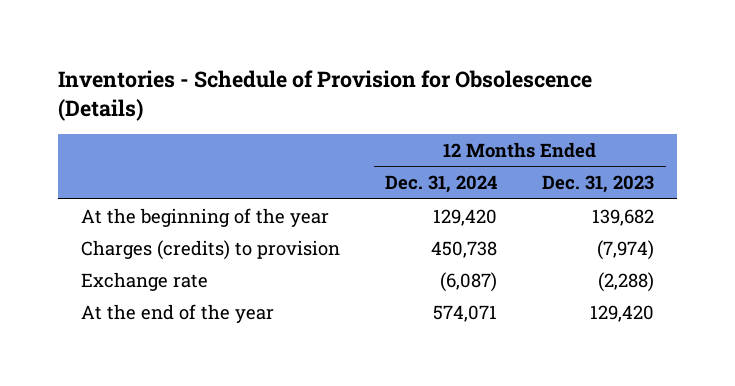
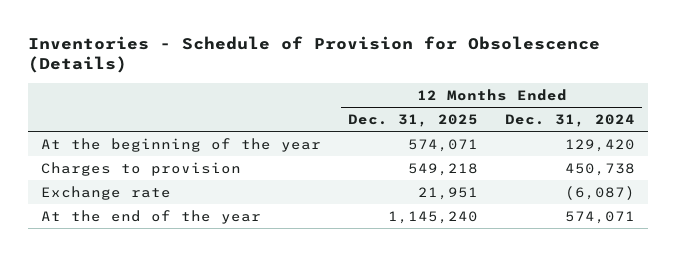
- | 12 Months Ended Dec. 31, 2024 | 12 Months Ended Dec. 31, 2023
+ | 12 Months Ended Dec. 31, 2025 | 12 Months Ended Dec. 31, 2024
- Charges (credits) to provision | 450,738 | (7,974)
+ Charges to provision | 549,218 | 450,738

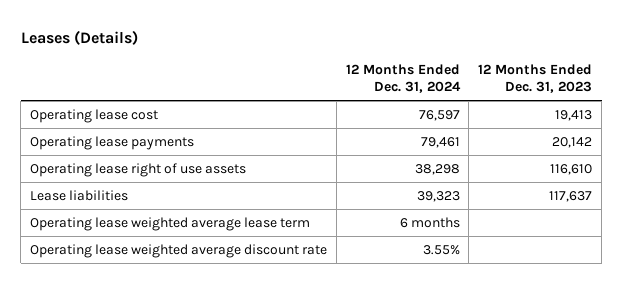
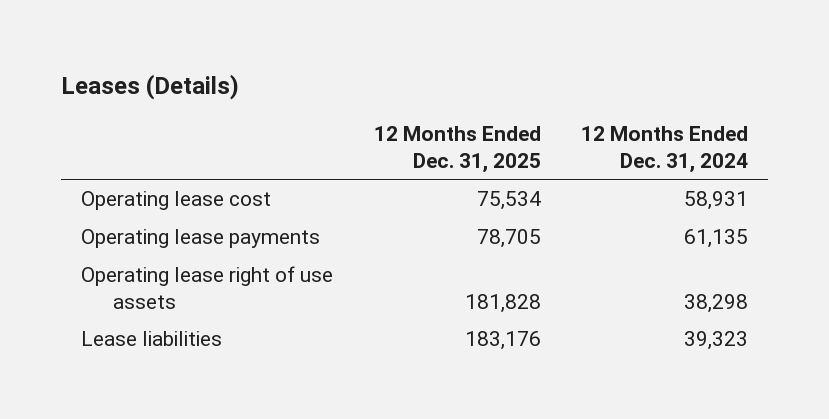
- | 12 Months Ended Dec. 31, 2024 | 12 Months Ended Dec. 31, 2023
+ | 12 Months Ended Dec. 31, 2025 | 12 Months Ended Dec. 31, 2024
- Operating lease cost | 76,597 | 19,413
- Operating lease payments | 79,461 | 20,142
+ Operating lease cost | 75,534 | 58,931
+ Operating lease payments | 78,705 | 61,135
- Operating lease weighted average lease term | 6 months |
- Operating lease weighted average discount rate | 3.55% |

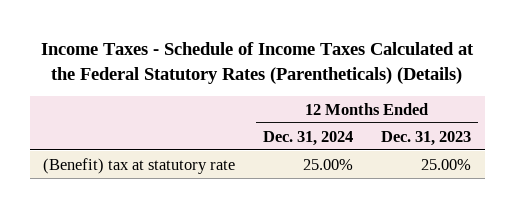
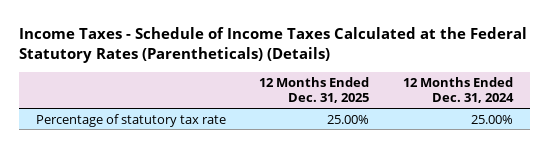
- | 12 Months Ended Dec. 31, 2024 | 12 Months Ended Dec. 31, 2023
+ | 12 Months Ended Dec. 31, 2025 | 12 Months Ended Dec. 31, 2024
- (Benefit) tax at statutory rate | 25.00% | 25.00%
+ Percentage of statutory tax rate | 25.00% | 25.00%

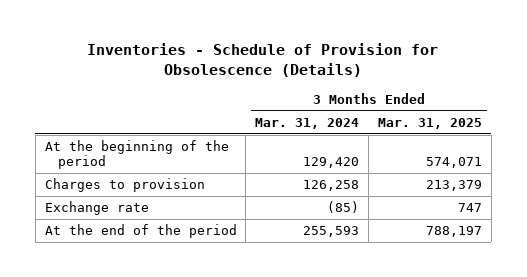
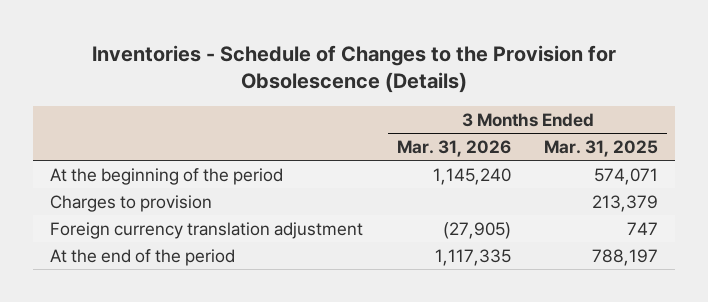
- Inventories - Schedule of Provision for Obsolescence (Details)
+ Inventories - Schedule of Changes to the Provision for Obsolescence (Details)
- | 3 Months Ended Mar. 31, 2024 | 3 Months Ended Mar. 31, 2025
+ | 3 Months Ended Mar. 31, 2026 | 3 Months Ended Mar. 31, 2025
- Exchange rate | (85) | 747
+ Foreign currency translation adjustment | (27,905) | 747

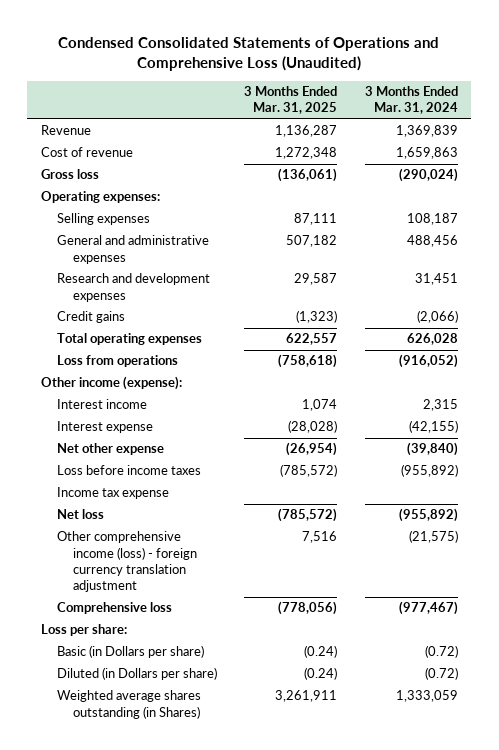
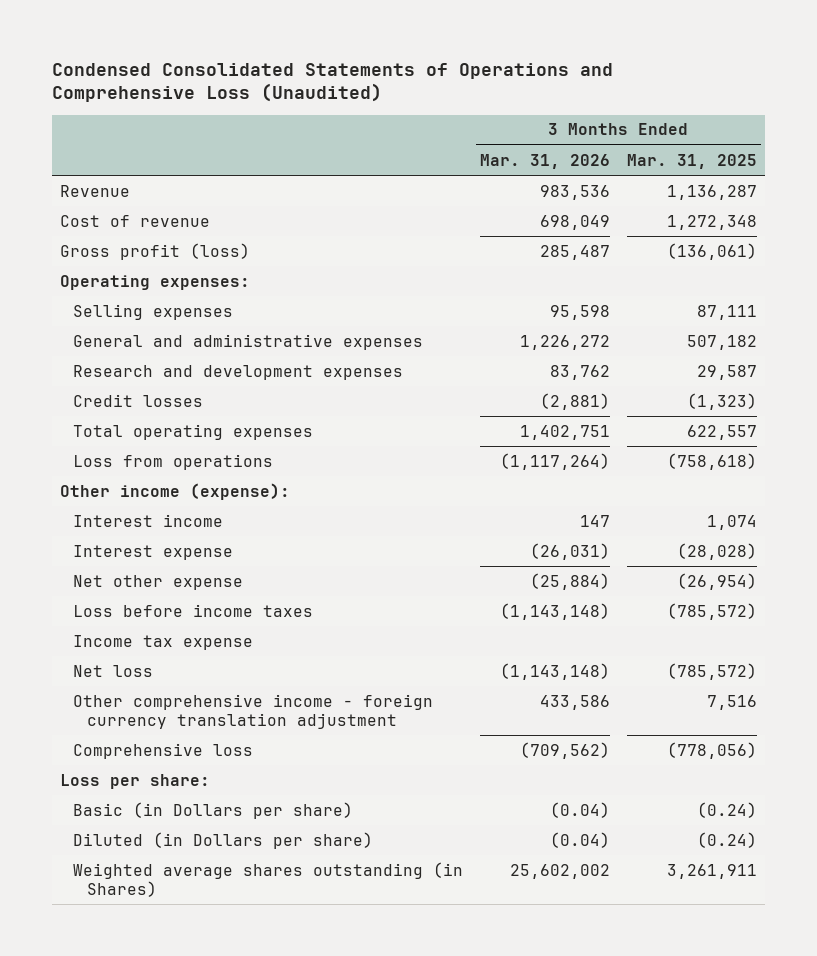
- | 3 Months Ended Mar. 31, 2025 | 3 Months Ended Mar. 31, 2024
+ | 3 Months Ended Mar. 31, 2026 | 3 Months Ended Mar. 31, 2025
- Gross loss | (136,061) | (290,024)
+ Gross profit (loss) | 285,487 | (136,061)
- Credit gains | (1,323) | (2,066)
+ Credit losses | (2,881) | (1,323)
- Other comprehensive income (loss) - foreign currency translation adjustment | 7,516 | (21,575)
+ Other comprehensive income - foreign currency translation adjustment | 433,586 | 7,516

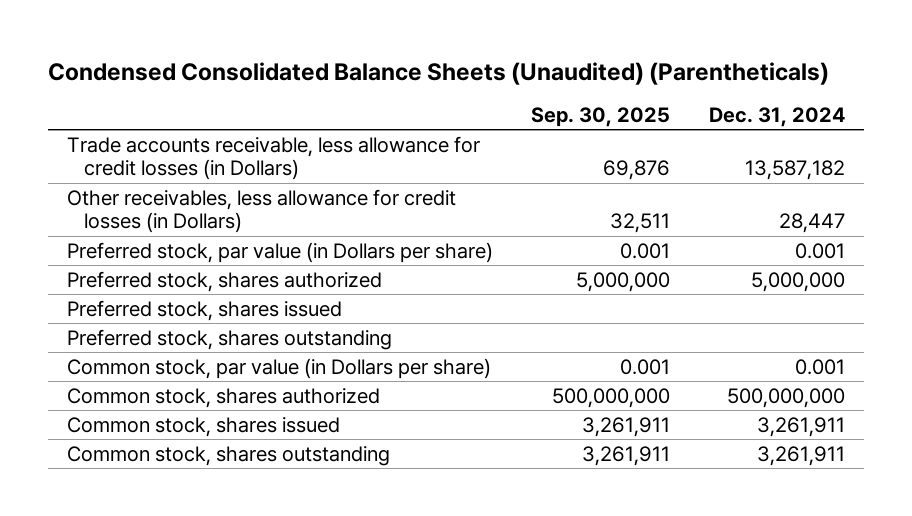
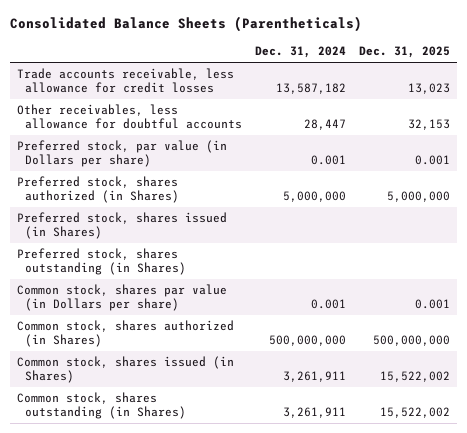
- Condensed Consolidated Balance Sheets (Unaudited) (Parentheticals)
+ Consolidated Balance Sheets (Parentheticals)
- | Sep. 30, 2025 | Dec. 31, 2024
+ | Dec. 31, 2024 | Dec. 31, 2025
- Trade accounts receivable, less allowance for credit losses (in Dollars) | 69,876 | 13,587,182
- Other receivables, less allowance for credit losses (in Dollars) | 32,511 | 28,447
+ Trade accounts receivable, less allowance for credit losses | 13,587,182 | 13,023
+ Other receivables, less allowance for doubtful accounts | 28,447 | 32,153
- Preferred stock, shares authorized | 5,000,000 | 5,000,000
- Preferred stock, shares issued
- Preferred stock, shares outstanding
- Common stock, par value (in Dollars per share) | 0.001 | 0.001
- Common stock, shares authorized | 500,000,000 | 500,000,000
- Common stock, shares issued | 3,261,911 | 3,261,911
- Common stock, shares outstanding | 3,261,911 | 3,261,911
+ Preferred stock, shares authorized (in Shares) | 5,000,000 | 5,000,000
+ Preferred stock, shares issued (in Shares)
+ Preferred stock, shares outstanding (in Shares)
+ Common stock, shares par value (in Dollars per share) | 0.001 | 0.001
+ Common stock, shares authorized (in Shares) | 500,000,000 | 500,000,000
+ Common stock, shares issued (in Shares) | 3,261,911 | 15,522,002
+ Common stock, shares outstanding (in Shares) | 3,261,911 | 15,522,002

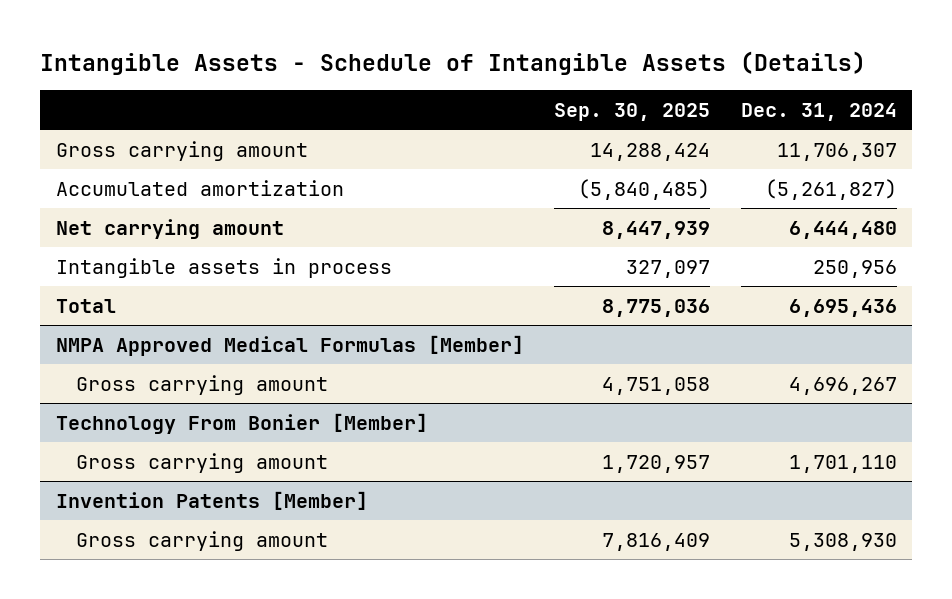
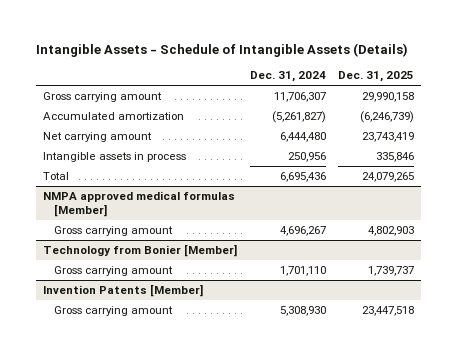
- | Sep. 30, 2025 | Dec. 31, 2024
+ | Dec. 31, 2024 | Dec. 31, 2025
- NMPA Approved Medical Formulas [Member]
+ NMPA approved medical formulas [Member]
- Technology From Bonier [Member]
+ Technology from Bonier [Member]

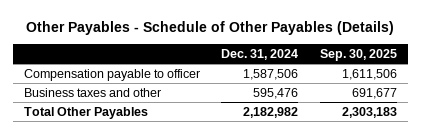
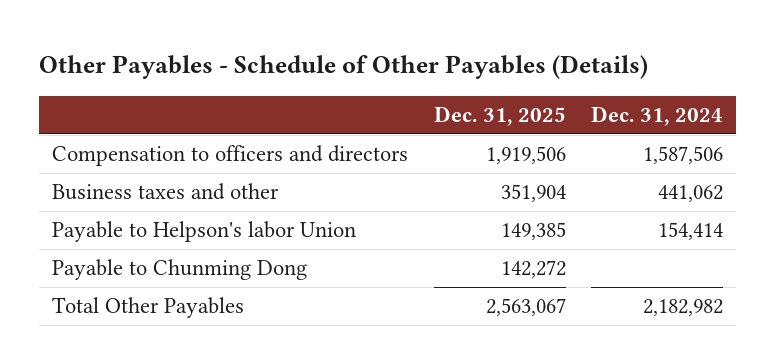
- | Dec. 31, 2024 | Sep. 30, 2025
+ | Dec. 31, 2025 | Dec. 31, 2024
- Compensation payable to officer | 1,587,506 | 1,611,506
- Business taxes and other | 595,476 | 691,677
+ Compensation to officers and directors | 1,919,506 | 1,587,506
+ Business taxes and other | 351,904 | 441,062
+ Payable to Helpson's labor Union | 149,385 | 154,414
+ Payable to Chunming Dong | 142,272 |

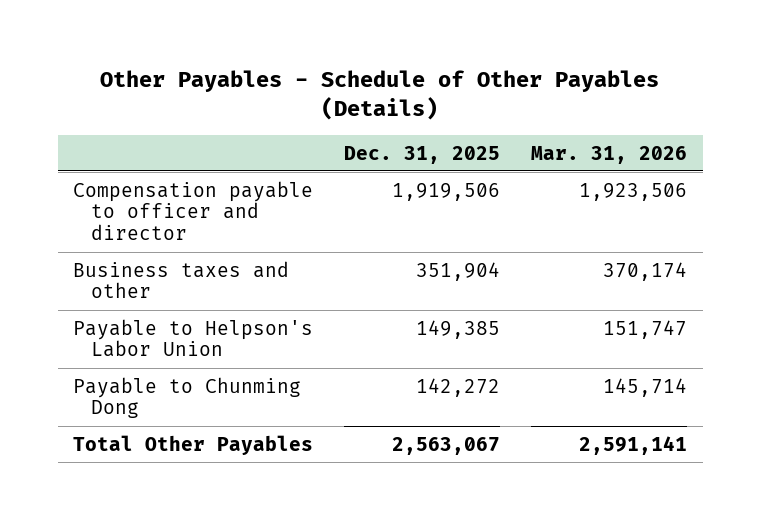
- | Dec. 31, 2025 | Dec. 31, 2024
+ | Dec. 31, 2025 | Mar. 31, 2026
- Compensation to officers and directors | 1,919,506 | 1,587,506
+ Compensation payable to officer and director | 1,919,506 | 1,923,506
- Payable to Helpson's labor Union | 149,385 | 154,414
+ Payable to Helpson's Labor Union | 149,385 | 151,747

